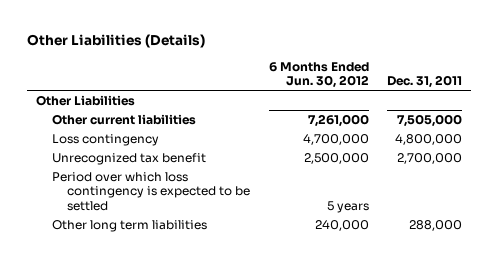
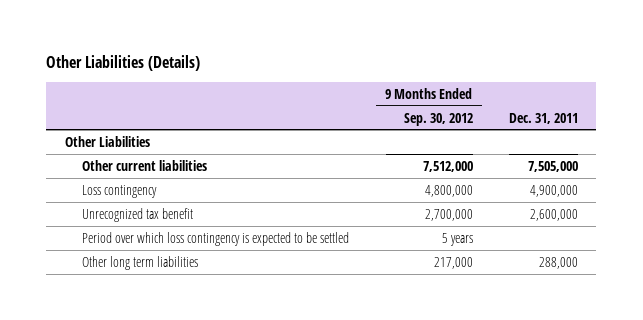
- | 6 Months Ended Jun. 30, 2012 | Dec. 31, 2011
+ | 9 Months Ended Sep. 30, 2012 | Dec. 31, 2011
- Loss contingency | 4,700,000 | 4,800,000
- Unrecognized tax benefit | 2,500,000 | 2,700,000
+ Loss contingency | 4,800,000 | 4,900,000
+ Unrecognized tax benefit | 2,700,000 | 2,600,000

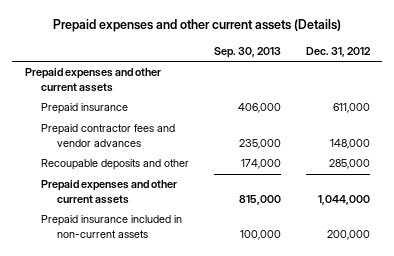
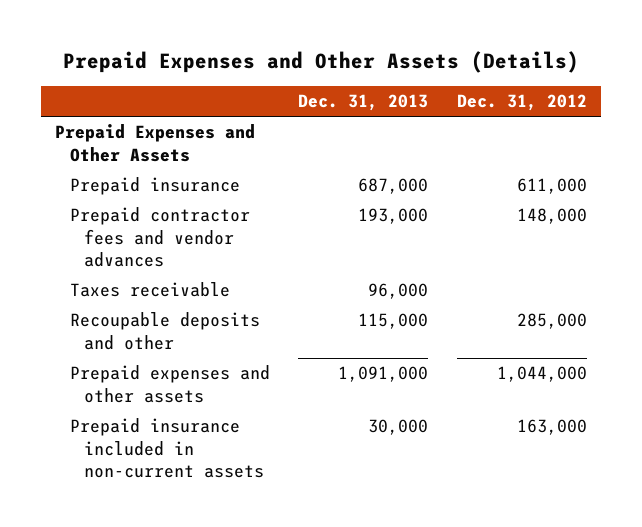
- Prepaid expenses and other current assets (Details)
+ Prepaid Expenses and Other Assets (Details)
- | Sep. 30, 2013 | Dec. 31, 2012
+ | Dec. 31, 2013 | Dec. 31, 2012
- Prepaid expenses and other current assets
+ Prepaid Expenses and Other Assets
+ Taxes receivable | 96,000 |
- Prepaid expenses and other current assets | 815,000 | 1,044,000
- Prepaid insurance included in non-current assets | 100,000 | 200,000
+ Prepaid expenses and other assets | 1,091,000 | 1,044,000
+ Prepaid insurance included in non-current assets | 30,000 | 163,000

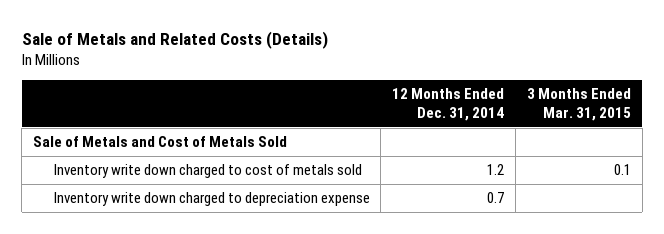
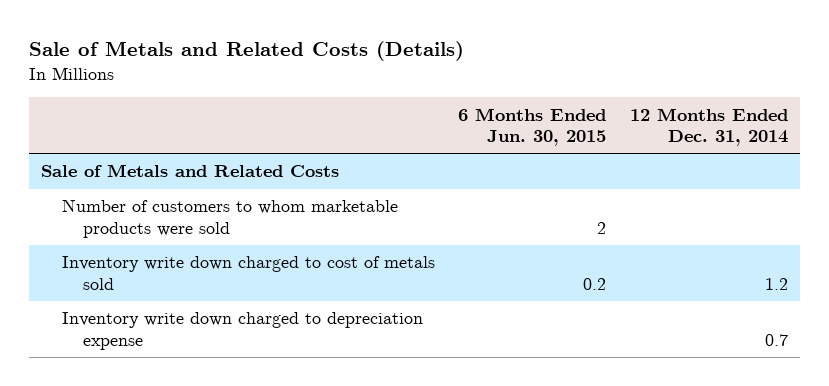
- | 12 Months Ended Dec. 31, 2014 | 3 Months Ended Mar. 31, 2015
+ | 6 Months Ended Jun. 30, 2015 | 12 Months Ended Dec. 31, 2014
- Sale of Metals and Cost of Metals Sold
+ Sale of Metals and Related Costs
+ Number of customers to whom marketable products were sold | 2 |

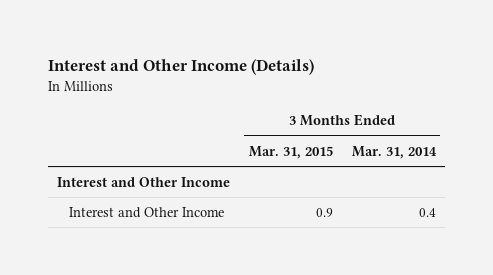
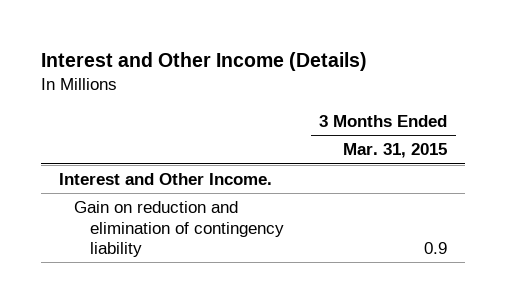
- | 3 Months Ended Mar. 31, 2015 | 3 Months Ended Mar. 31, 2014
+ | 3 Months Ended Mar. 31, 2015
- Interest and Other Income
- Interest and Other Income | 0.9 | 0.4
+ Interest and Other Income.
+ Gain on reduction and elimination of contingency liability | 0.9

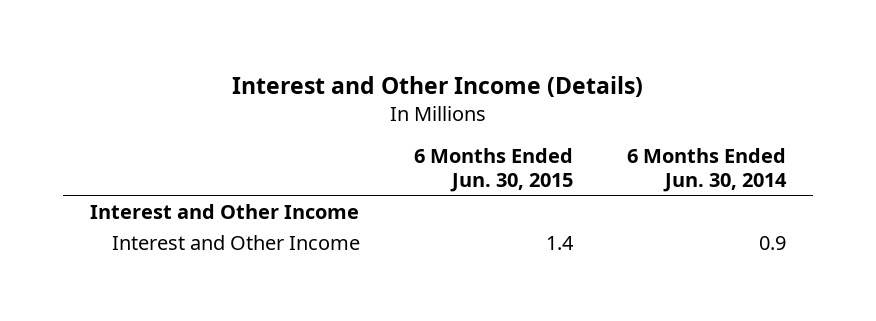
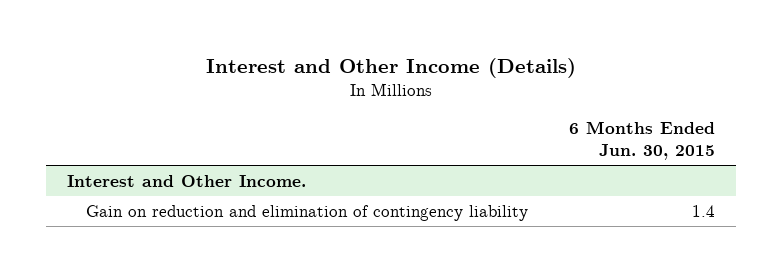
- | 6 Months Ended Jun. 30, 2015 | 6 Months Ended Jun. 30, 2014
+ | 6 Months Ended Jun. 30, 2015
- Interest and Other Income
- Interest and Other Income | 1.4 | 0.9
+ Interest and Other Income.
+ Gain on reduction and elimination of contingency liability | 1.4

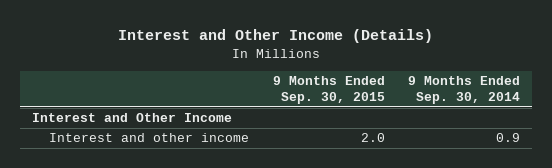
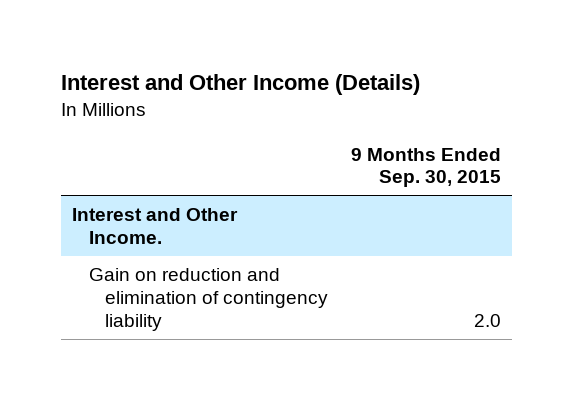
- | 9 Months Ended Sep. 30, 2015 | 9 Months Ended Sep. 30, 2014
+ | 9 Months Ended Sep. 30, 2015
- Interest and Other Income
- Interest and other income | 2.0 | 0.9
+ Interest and Other Income.
+ Gain on reduction and elimination of contingency liability | 2.0

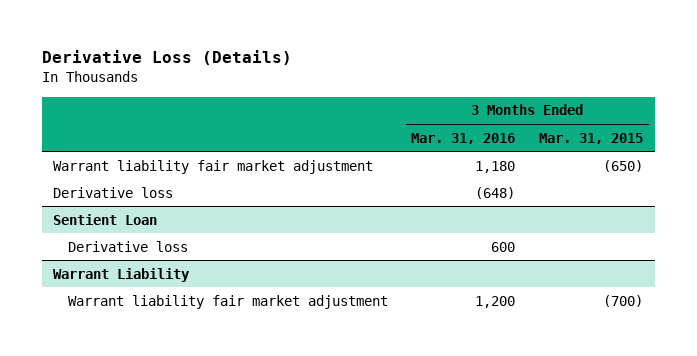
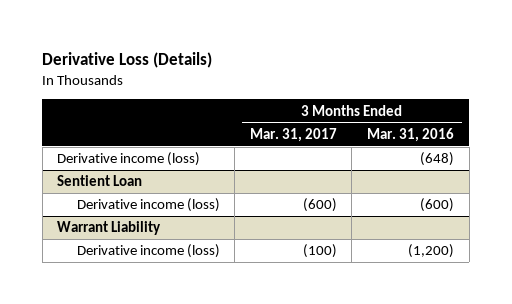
- | 3 Months Ended Mar. 31, 2016 | 3 Months Ended Mar. 31, 2015
+ | 3 Months Ended Mar. 31, 2017 | 3 Months Ended Mar. 31, 2016
- Warrant liability fair market adjustment | 1,180 | (650)
- Derivative loss | (648) |
+ Derivative income (loss) | | (648)
@ Sentient Loan
- Derivative loss | 600 |
+ Derivative income (loss) | (600) | (600)
@ Warrant Liability
- Warrant liability fair market adjustment | 1,200 | (700)
+ Derivative income (loss) | (100) | (1,200)

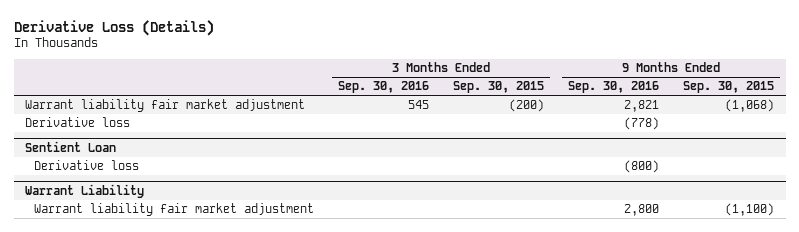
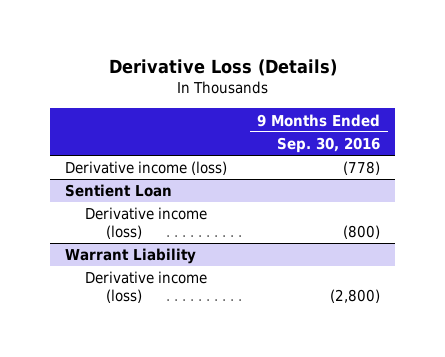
- | 3 Months Ended Sep. 30, 2016 | 3 Months Ended Sep. 30, 2015 | 9 Months Ended Sep. 30, 2016 | 9 Months Ended Sep. 30, 2015
+ | 9 Months Ended Sep. 30, 2016
- Warrant liability fair market adjustment | 545 | (200) | 2,821 | (1,068)
- Derivative loss | | | (778) |
+ Derivative income (loss) | (778)
@ Sentient Loan
- Derivative loss | | | (800) |
+ Derivative income (loss) | (800)
@ Warrant Liability
- Warrant liability fair market adjustment | | | 2,800 | (1,100)
+ Derivative income (loss) | (2,800)

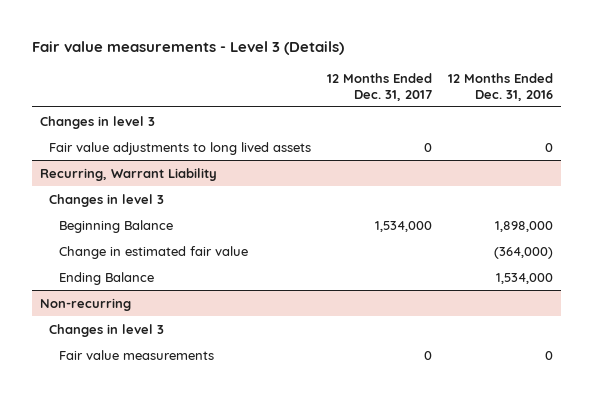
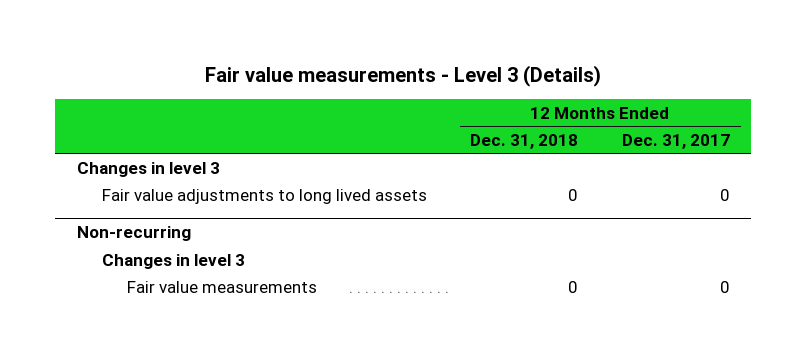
- | 12 Months Ended Dec. 31, 2017 | 12 Months Ended Dec. 31, 2016
+ | 12 Months Ended Dec. 31, 2018 | 12 Months Ended Dec. 31, 2017
- Recurring, Warrant Liability
- Changes in level 3
- Beginning Balance | 1,534,000 | 1,898,000
- Change in estimated fair value | | (364,000)
- Ending Balance | | 1,534,000

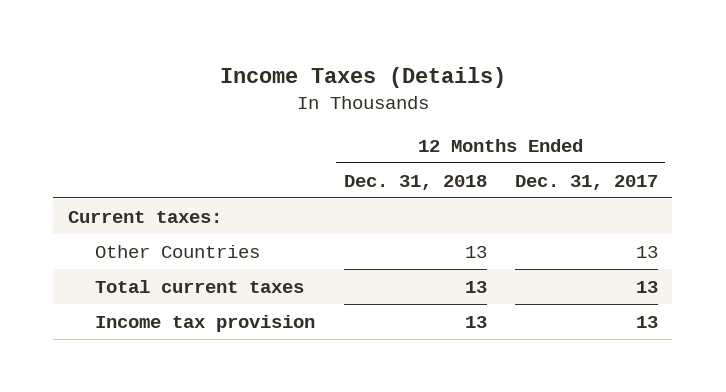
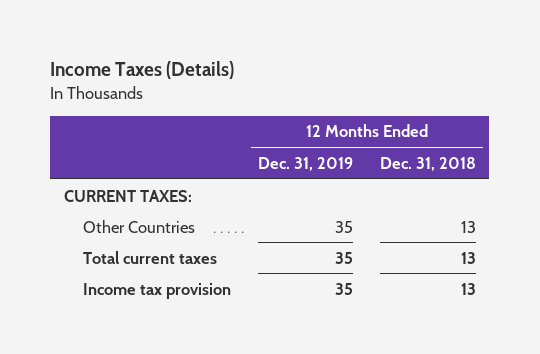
- | 12 Months Ended Dec. 31, 2018 | 12 Months Ended Dec. 31, 2017
+ | 12 Months Ended Dec. 31, 2019 | 12 Months Ended Dec. 31, 2018
- Current taxes:
+ CURRENT TAXES:

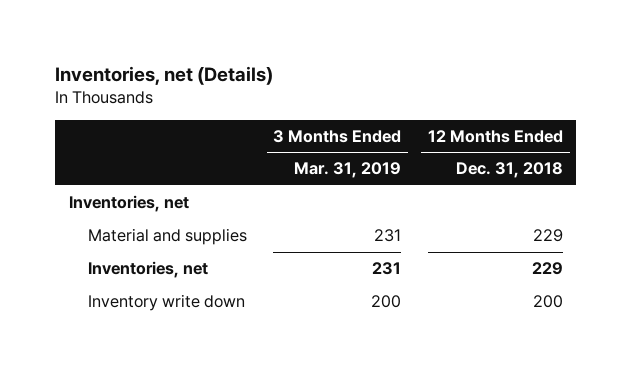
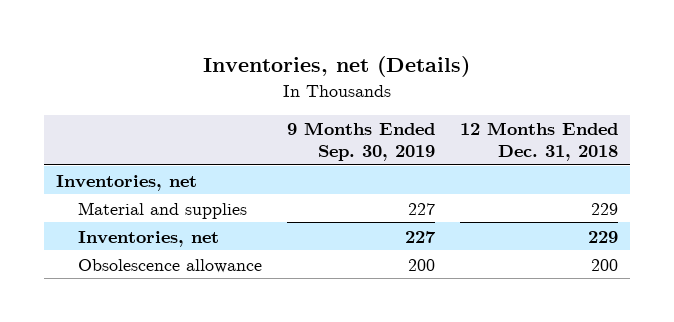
- | 3 Months Ended Mar. 31, 2019 | 12 Months Ended Dec. 31, 2018
+ | 9 Months Ended Sep. 30, 2019 | 12 Months Ended Dec. 31, 2018
- Inventory write down | 200 | 200
+ Obsolescence allowance | 200 | 200

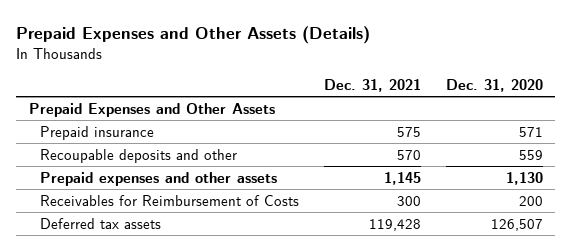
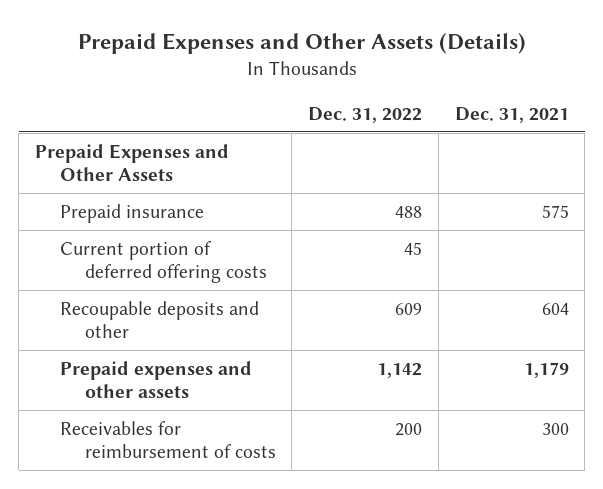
- | Dec. 31, 2021 | Dec. 31, 2020
+ | Dec. 31, 2022 | Dec. 31, 2021
- Recoupable deposits and other | 570 | 559
- Prepaid expenses and other assets | 1,145 | 1,130
- Receivables for Reimbursement of Costs | 300 | 200
- Deferred tax assets | 119,428 | 126,507
+ Current portion of deferred offering costs | 45 |
+ Recoupable deposits and other | 609 | 604
+ Prepaid expenses and other assets | 1,142 | 1,179
+ Receivables for reimbursement of costs | 200 | 300

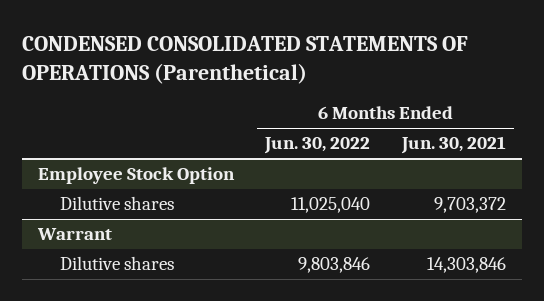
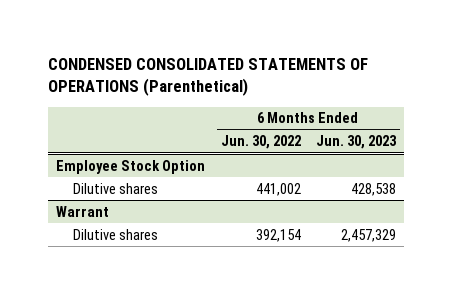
- | 6 Months Ended Jun. 30, 2022 | 6 Months Ended Jun. 30, 2021
+ | 6 Months Ended Jun. 30, 2022 | 6 Months Ended Jun. 30, 2023
@ Employee Stock Option
- Dilutive shares | 11,025,040 | 9,703,372
+ Dilutive shares | 441,002 | 428,538
@ Warrant
- Dilutive shares | 9,803,846 | 14,303,846
+ Dilutive shares | 392,154 | 2,457,329

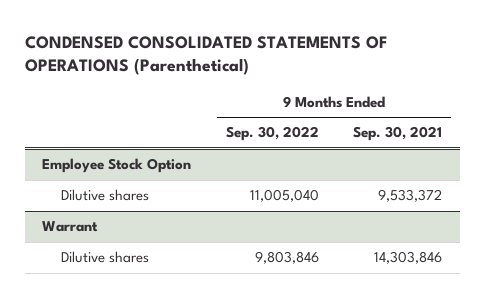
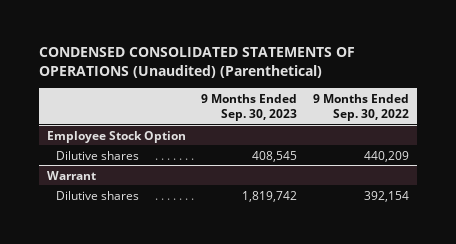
- CONDENSED CONSOLIDATED STATEMENTS OF OPERATIONS (Parenthetical)
+ CONDENSED CONSOLIDATED STATEMENTS OF OPERATIONS (Unaudited) (Parenthetical)
- | 9 Months Ended Sep. 30, 2022 | 9 Months Ended Sep. 30, 2021
+ | 9 Months Ended Sep. 30, 2023 | 9 Months Ended Sep. 30, 2022
@ Employee Stock Option
- Dilutive shares | 11,005,040 | 9,533,372
+ Dilutive shares | 408,545 | 440,209
@ Warrant
- Dilutive shares | 9,803,846 | 14,303,846
+ Dilutive shares | 1,819,742 | 392,154

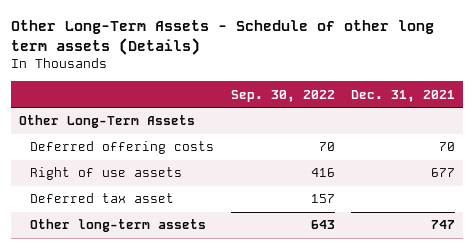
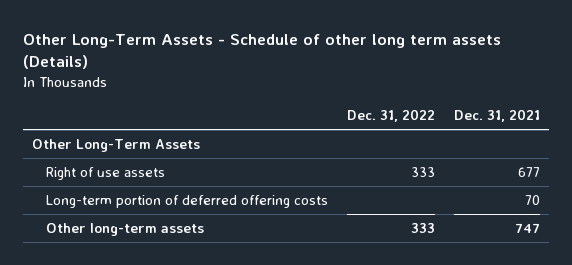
- | Sep. 30, 2022 | Dec. 31, 2021
+ | Dec. 31, 2022 | Dec. 31, 2021
- Deferred offering costs | 70 | 70
- Deferred tax asset | 157 |
+ Long-term portion of deferred offering costs | | 70

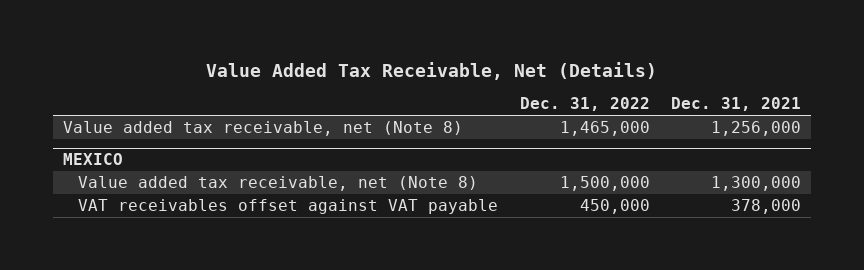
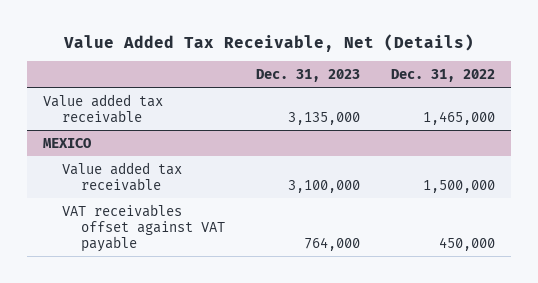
- | Dec. 31, 2022 | Dec. 31, 2021
+ | Dec. 31, 2023 | Dec. 31, 2022
- Value added tax receivable, net (Note 8) | 1,465,000 | 1,256,000
+ Value added tax receivable | 3,135,000 | 1,465,000
@ MEXICO
- Value added tax receivable, net (Note 8) | 1,500,000 | 1,300,000
+ Value added tax receivable | 3,100,000 | 1,500,000

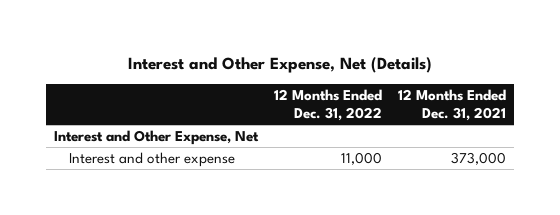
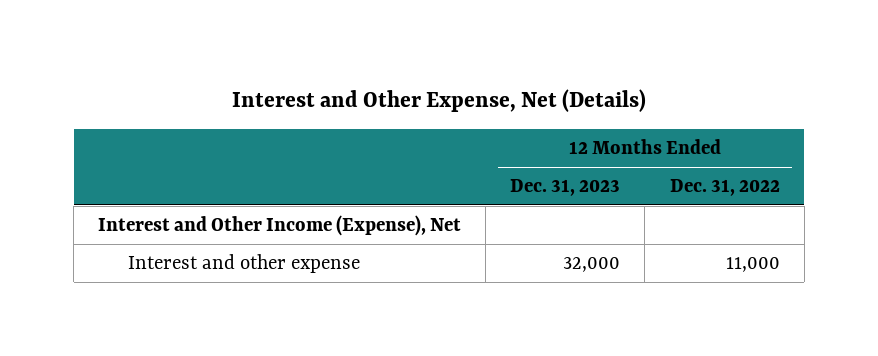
- | 12 Months Ended Dec. 31, 2022 | 12 Months Ended Dec. 31, 2021
+ | 12 Months Ended Dec. 31, 2023 | 12 Months Ended Dec. 31, 2022
- Interest and Other Expense, Net
+ Interest and Other Income (Expense), Net

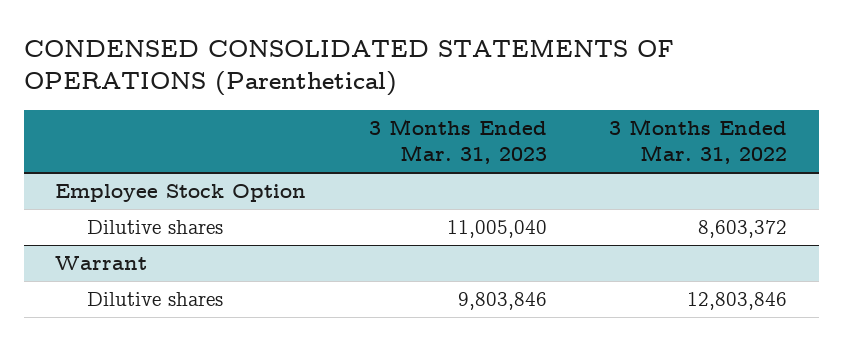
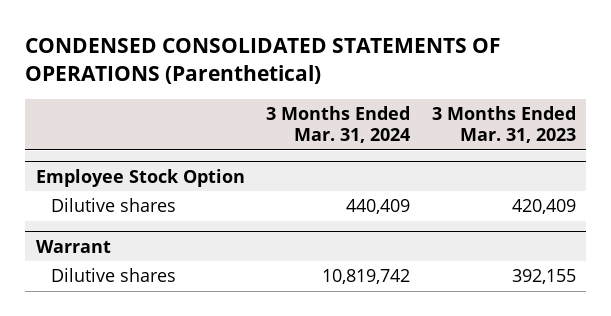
- | 3 Months Ended Mar. 31, 2023 | 3 Months Ended Mar. 31, 2022
+ | 3 Months Ended Mar. 31, 2024 | 3 Months Ended Mar. 31, 2023
@ Employee Stock Option
- Dilutive shares | 11,005,040 | 8,603,372
+ Dilutive shares | 440,409 | 420,409
@ Warrant
- Dilutive shares | 9,803,846 | 12,803,846
+ Dilutive shares | 10,819,742 | 392,155

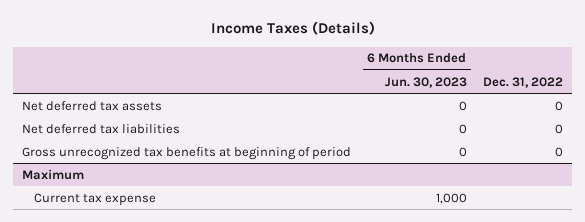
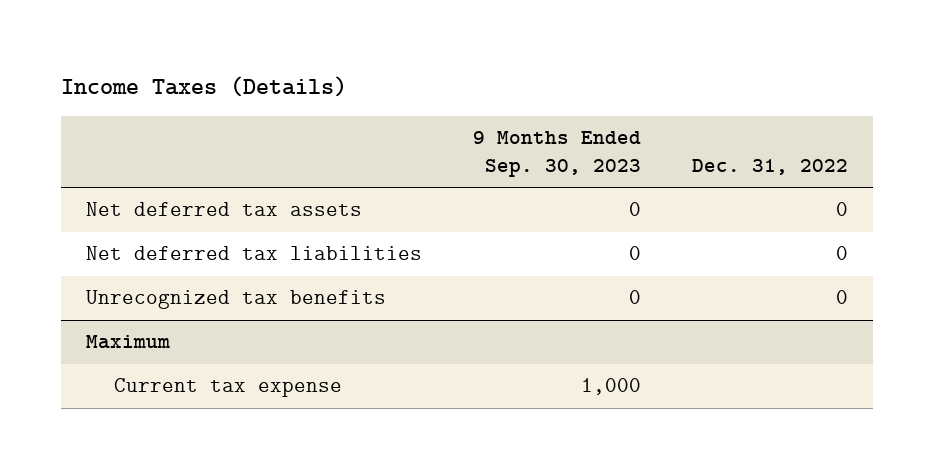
- | 6 Months Ended Jun. 30, 2023 | Dec. 31, 2022
+ | 9 Months Ended Sep. 30, 2023 | Dec. 31, 2022
- Gross unrecognized tax benefits at beginning of period | 0 | 0
+ Unrecognized tax benefits | 0 | 0

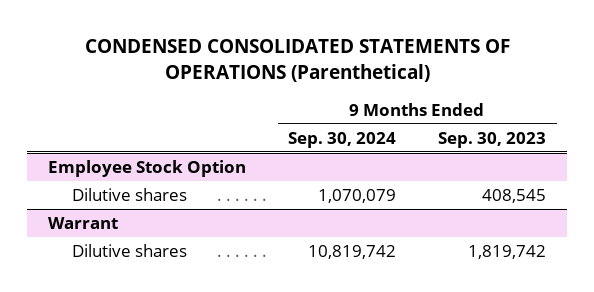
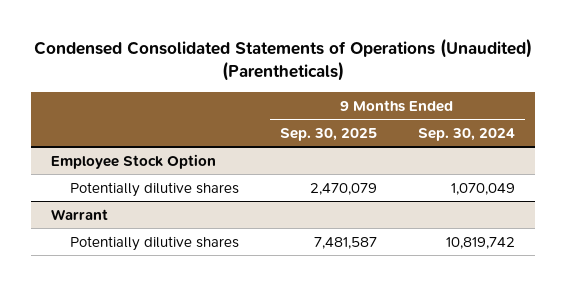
- CONDENSED CONSOLIDATED STATEMENTS OF OPERATIONS (Parenthetical)
+ Condensed Consolidated Statements of Operations (Unaudited) (Parentheticals)
- | 9 Months Ended Sep. 30, 2024 | 9 Months Ended Sep. 30, 2023
+ | 9 Months Ended Sep. 30, 2025 | 9 Months Ended Sep. 30, 2024
@ Employee Stock Option
- Dilutive shares | 1,070,079 | 408,545
+ Potentially dilutive shares | 2,470,079 | 1,070,049
@ Warrant
- Dilutive shares | 10,819,742 | 1,819,742
+ Potentially dilutive shares | 7,481,587 | 10,819,742

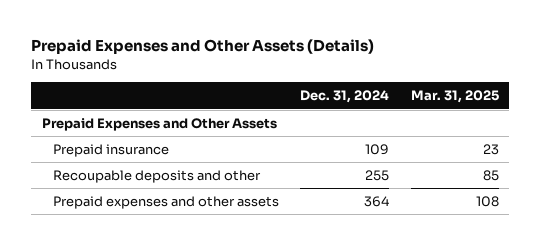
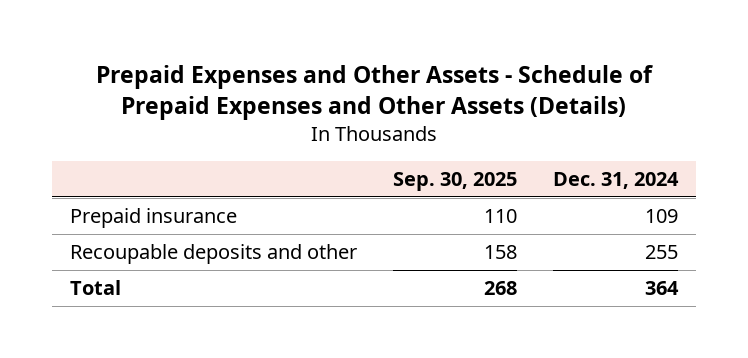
- Prepaid Expenses and Other Assets (Details)
+ Prepaid Expenses and Other Assets - Schedule of Prepaid Expenses and Other Assets (Details)
- | Dec. 31, 2024 | Mar. 31, 2025
+ | Sep. 30, 2025 | Dec. 31, 2024
- Prepaid Expenses and Other Assets
- Prepaid expenses and other assets | 364 | 108
+ Total | 268 | 364

